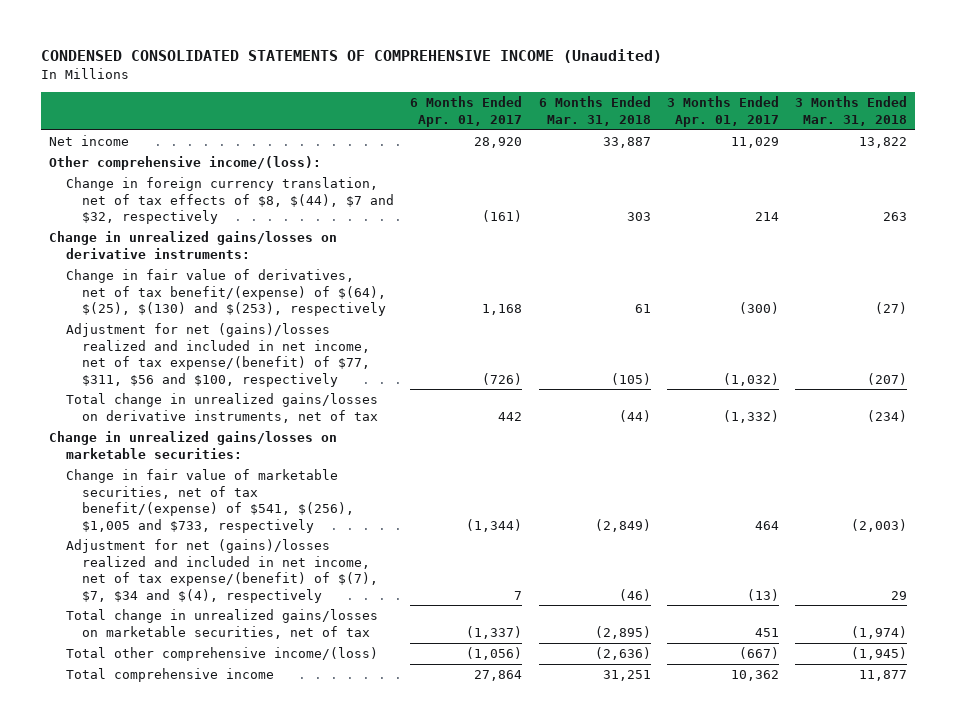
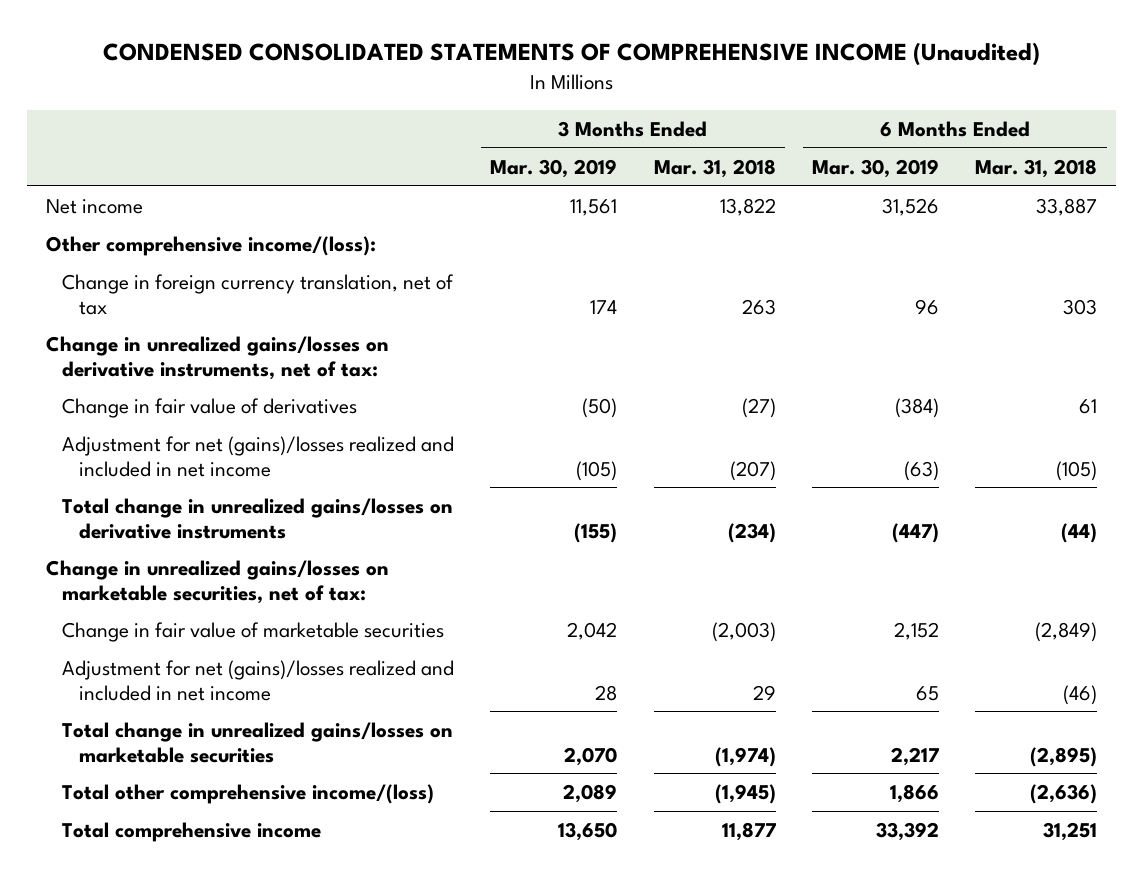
- | 6 Months Ended Apr. 01, 2017 | 6 Months Ended Mar. 31, 2018 | 3 Months Ended Apr. 01, 2017 | 3 Months Ended Mar. 31, 2018
+ | 3 Months Ended Mar. 30, 2019 | 3 Months Ended Mar. 31, 2018 | 6 Months Ended Mar. 30, 2019 | 6 Months Ended Mar. 31, 2018
- Change in foreign currency translation, net of tax effects of $8, $(44), $7 and $32, respectively | (161) | 303 | 214 | 263
- Change in unrealized gains/losses on derivative instruments:
- Change in fair value of derivatives, net of tax benefit/(expense) of $(64), $(25), $(130) and $(253), respectively | 1,168 | 61 | (300) | (27)
- Adjustment for net (gains)/losses realized and included in net income, net of tax expense/(benefit) of $77, $311, $56 and $100, respectively | (726) | (105) | (1,032) | (207)
- Total change in unrealized gains/losses on derivative instruments, net of tax | 442 | (44) | (1,332) | (234)
- Change in unrealized gains/losses on marketable securities:
- Change in fair value of marketable securities, net of tax benefit/(expense) of $541, $(256), $1,005 and $733, respectively | (1,344) | (2,849) | 464 | (2,003)
- Adjustment for net (gains)/losses realized and included in net income, net of tax expense/(benefit) of $(7), $7, $34 and $(4), respectively | 7 | (46) | (13) | 29
- Total change in unrealized gains/losses on marketable securities, net of tax | (1,337) | (2,895) | 451 | (1,974)
+ Change in foreign currency translation, net of tax | 174 | 263 | 96 | 303
+ Change in unrealized gains/losses on derivative instruments, net of tax:
+ Change in fair value of derivatives | (50) | (27) | (384) | 61
+ Adjustment for net (gains)/losses realized and included in net income | (105) | (207) | (63) | (105)
+ Total change in unrealized gains/losses on derivative instruments | (155) | (234) | (447) | (44)
+ Change in unrealized gains/losses on marketable securities, net of tax:
+ Change in fair value of marketable securities | 2,042 | (2,003) | 2,152 | (2,849)
+ Adjustment for net (gains)/losses realized and included in net income | 28 | 29 | 65 | (46)
+ Total change in unrealized gains/losses on marketable securities | 2,070 | (1,974) | 2,217 | (2,895)

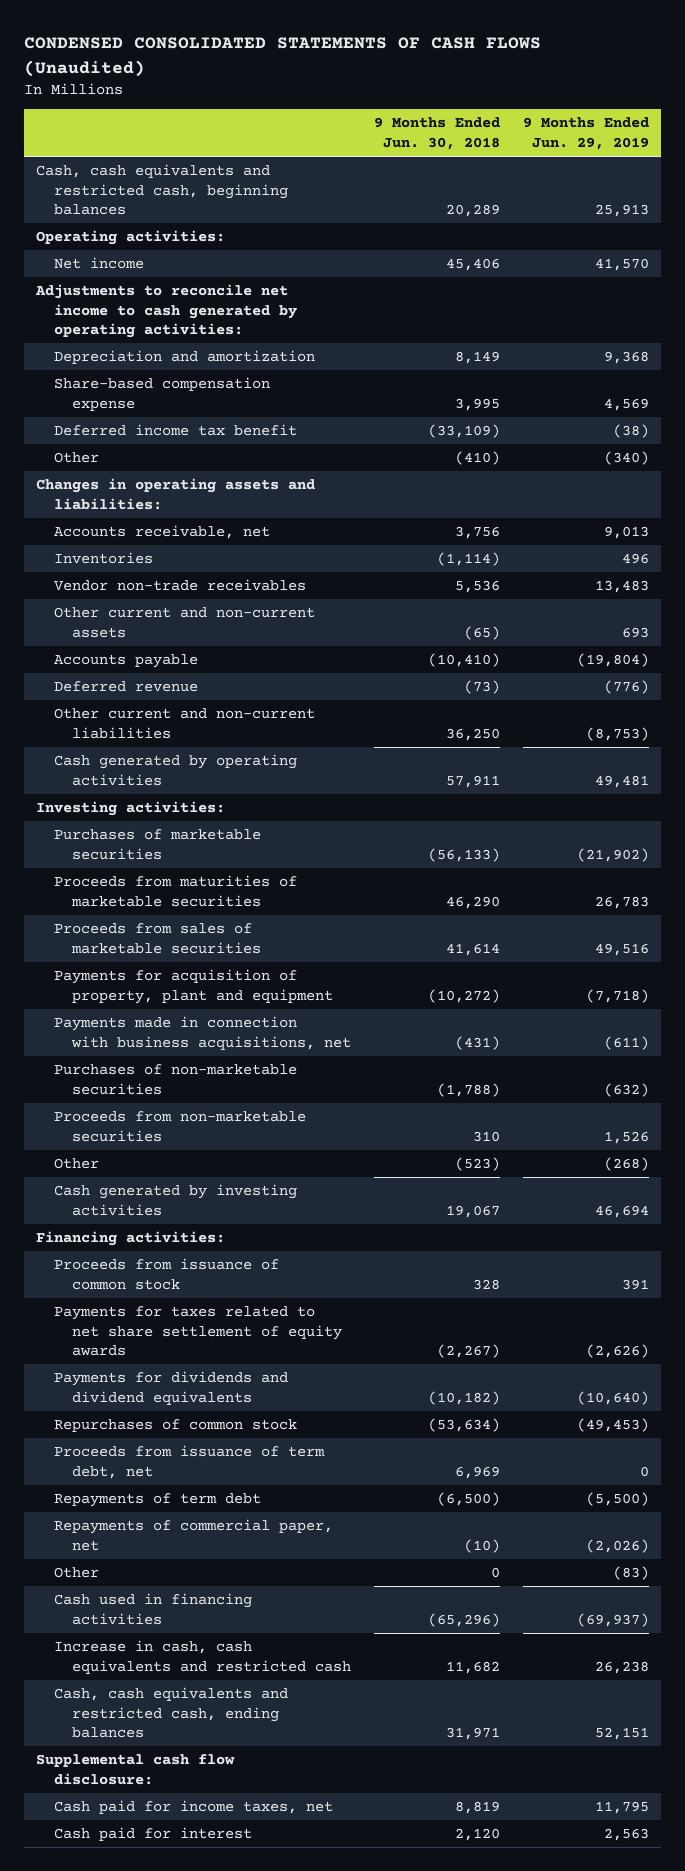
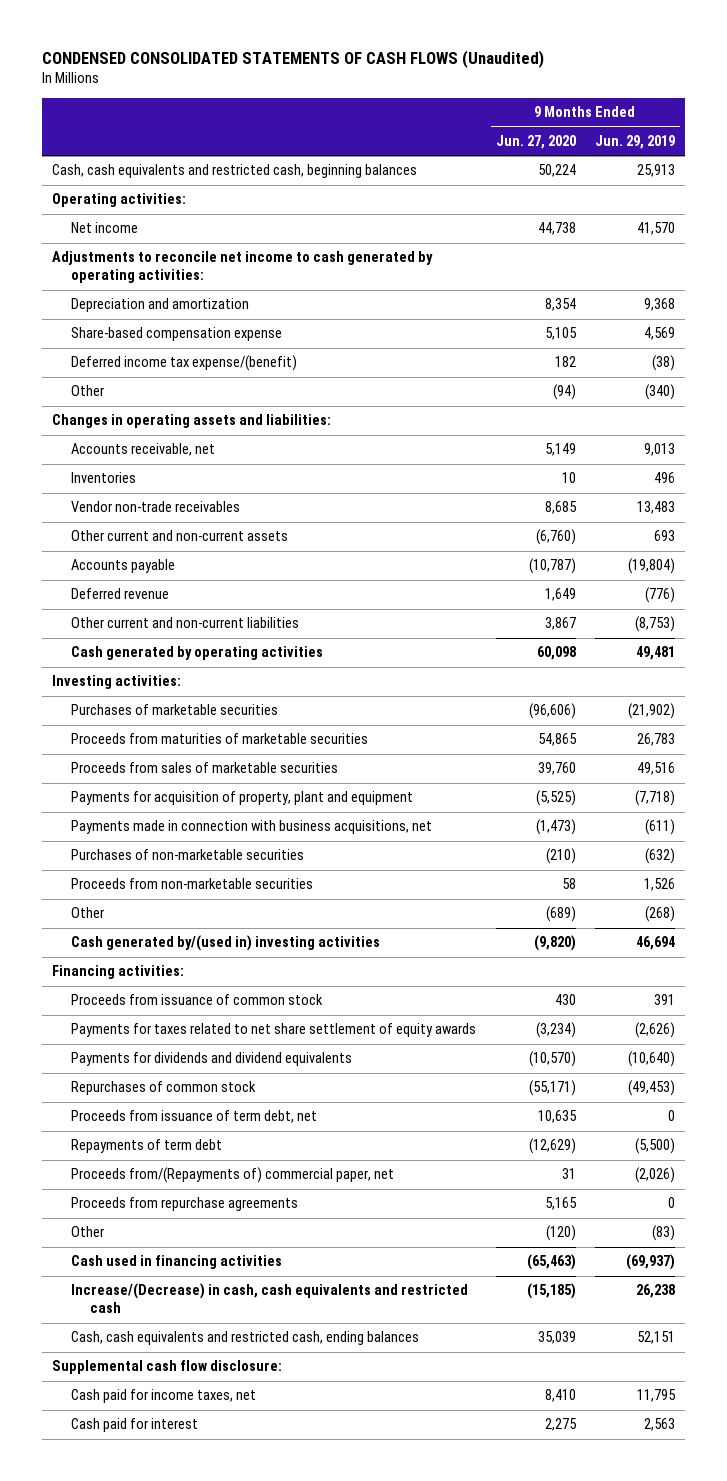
- | 9 Months Ended Jun. 30, 2018 | 9 Months Ended Jun. 29, 2019
+ | 9 Months Ended Jun. 27, 2020 | 9 Months Ended Jun. 29, 2019
- Deferred income tax benefit | (33,109) | (38)
+ Deferred income tax expense/(benefit) | 182 | (38)
- Cash generated by investing activities | 19,067 | 46,694
+ Cash generated by/(used in) investing activities | (9,820) | 46,694
- Repayments of commercial paper, net | (10) | (2,026)
+ Proceeds from/(Repayments of) commercial paper, net | 31 | (2,026)
+ Proceeds from repurchase agreements | 5,165 | 0
- Increase in cash, cash equivalents and restricted cash | 11,682 | 26,238
+ Increase/(Decrease) in cash, cash equivalents and restricted cash | (15,185) | 26,238

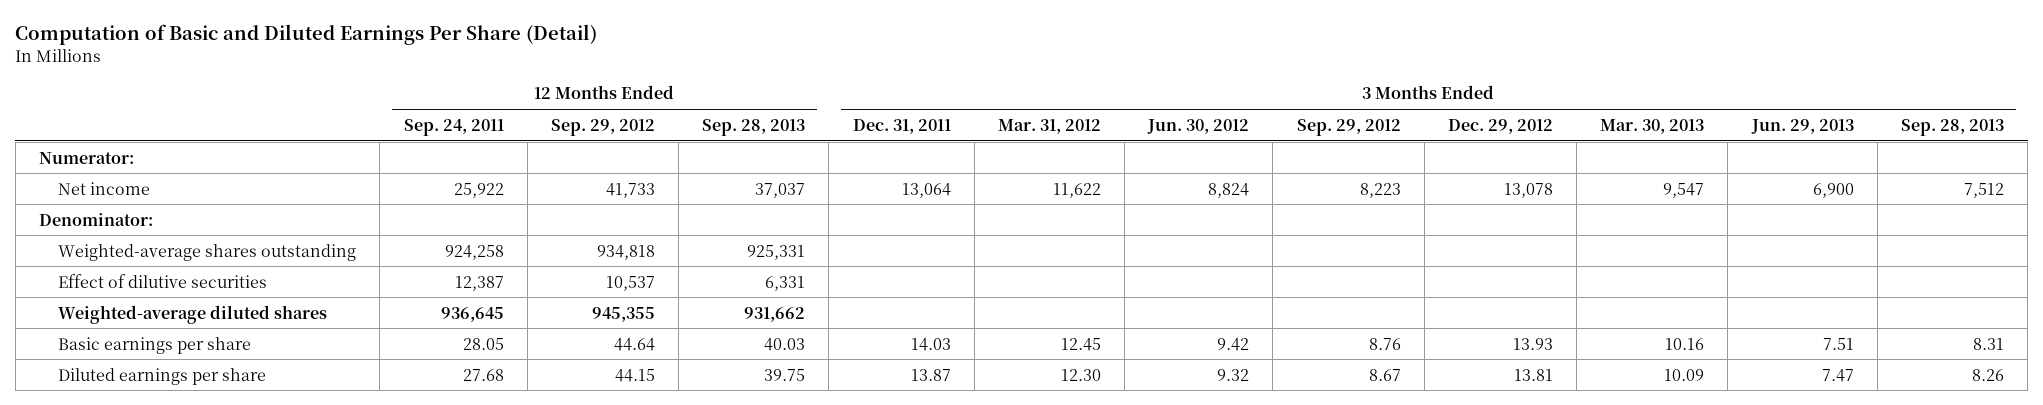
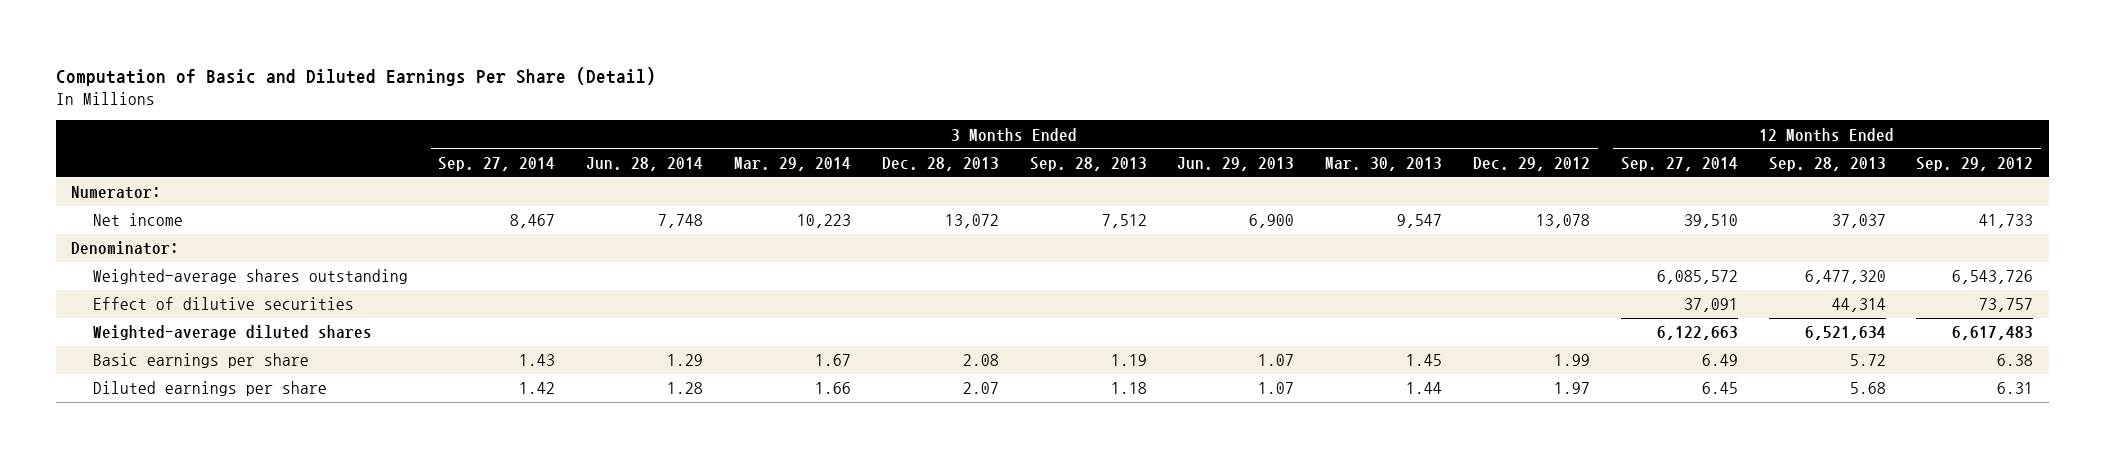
- | 12 Months Ended Sep. 24, 2011 | 12 Months Ended Sep. 29, 2012 | 12 Months Ended Sep. 28, 2013 | 3 Months Ended Dec. 31, 2011 | 3 Months Ended Mar. 31, 2012 | 3 Months Ended Jun. 30, 2012 | 3 Months Ended Sep. 29, 2012 | 3 Months Ended Dec. 29, 2012 | 3 Months Ended Mar. 30, 2013 | 3 Months Ended Jun. 29, 2013 | 3 Months Ended Sep. 28, 2013
+ | 3 Months Ended Sep. 27, 2014 | 3 Months Ended Jun. 28, 2014 | 3 Months Ended Mar. 29, 2014 | 3 Months Ended Dec. 28, 2013 | 3 Months Ended Sep. 28, 2013 | 3 Months Ended Jun. 29, 2013 | 3 Months Ended Mar. 30, 2013 | 3 Months Ended Dec. 29, 2012 | 12 Months Ended Sep. 27, 2014 | 12 Months Ended Sep. 28, 2013 | 12 Months Ended Sep. 29, 2012
- Weighted-average shares outstanding | 924,258 | 934,818 | 925,331 | | | | | | | |
- Effect of dilutive securities | 12,387 | 10,537 | 6,331 | | | | | | | |
- Weighted-average diluted shares | 936,645 | 945,355 | 931,662 | | | | | | | |
- Basic earnings per share | 28.05 | 44.64 | 40.03 | 14.03 | 12.45 | 9.42 | 8.76 | 13.93 | 10.16 | 7.51 | 8.31
- Diluted earnings per share | 27.68 | 44.15 | 39.75 | 13.87 | 12.30 | 9.32 | 8.67 | 13.81 | 10.09 | 7.47 | 8.26
+ Weighted-average shares outstanding | | | | | | | | | 6,085,572 | 6,477,320 | 6,543,726
+ Effect of dilutive securities | | | | | | | | | 37,091 | 44,314 | 73,757
+ Weighted-average diluted shares | | | | | | | | | 6,122,663 | 6,521,634 | 6,617,483
+ Basic earnings per share | 1.43 | 1.29 | 1.67 | 2.08 | 1.19 | 1.07 | 1.45 | 1.99 | 6.49 | 5.72 | 6.38
+ Diluted earnings per share | 1.42 | 1.28 | 1.66 | 2.07 | 1.18 | 1.07 | 1.44 | 1.97 | 6.45 | 5.68 | 6.31

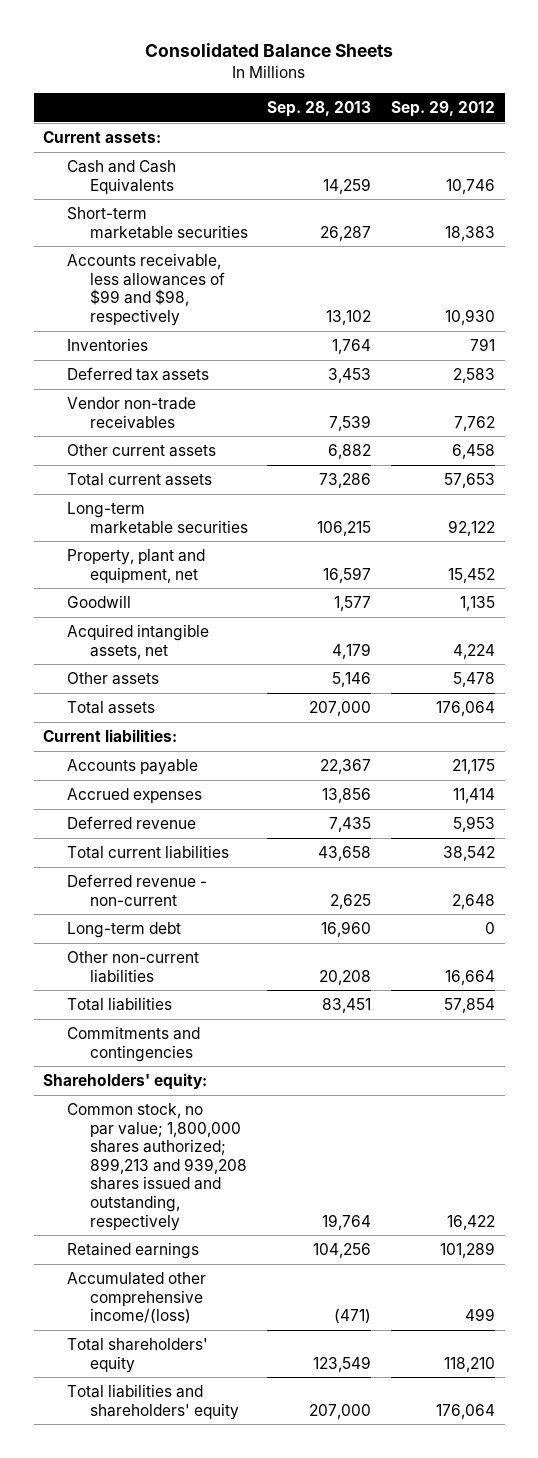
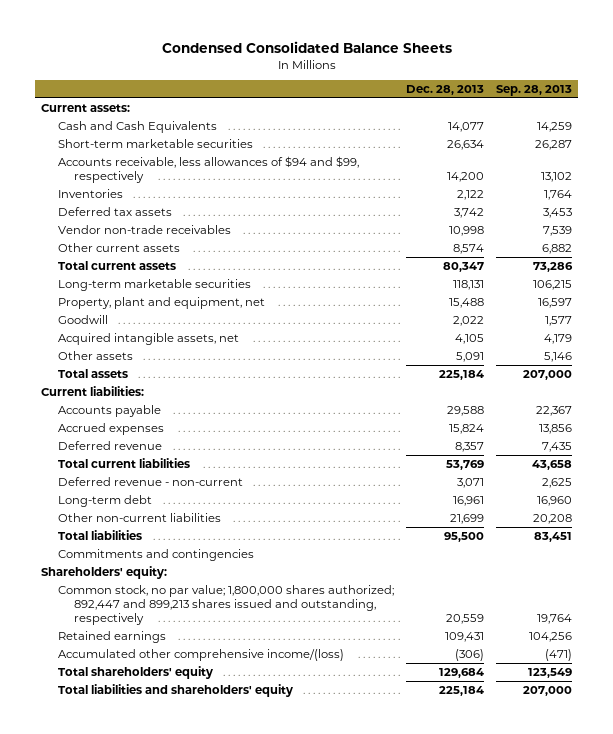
- Consolidated Balance Sheets
+ Condensed Consolidated Balance Sheets
- | Sep. 28, 2013 | Sep. 29, 2012
+ | Dec. 28, 2013 | Sep. 28, 2013
- Accounts receivable, less allowances of $99 and $98, respectively | 13,102 | 10,930
+ Accounts receivable, less allowances of $94 and $99, respectively | 14,200 | 13,102
- Common stock, no par value; 1,800,000 shares authorized; 899,213 and 939,208 shares issued and outstanding, respectively | 19,764 | 16,422
+ Common stock, no par value; 1,800,000 shares authorized; 892,447 and 899,213 shares issued and outstanding, respectively | 20,559 | 19,764

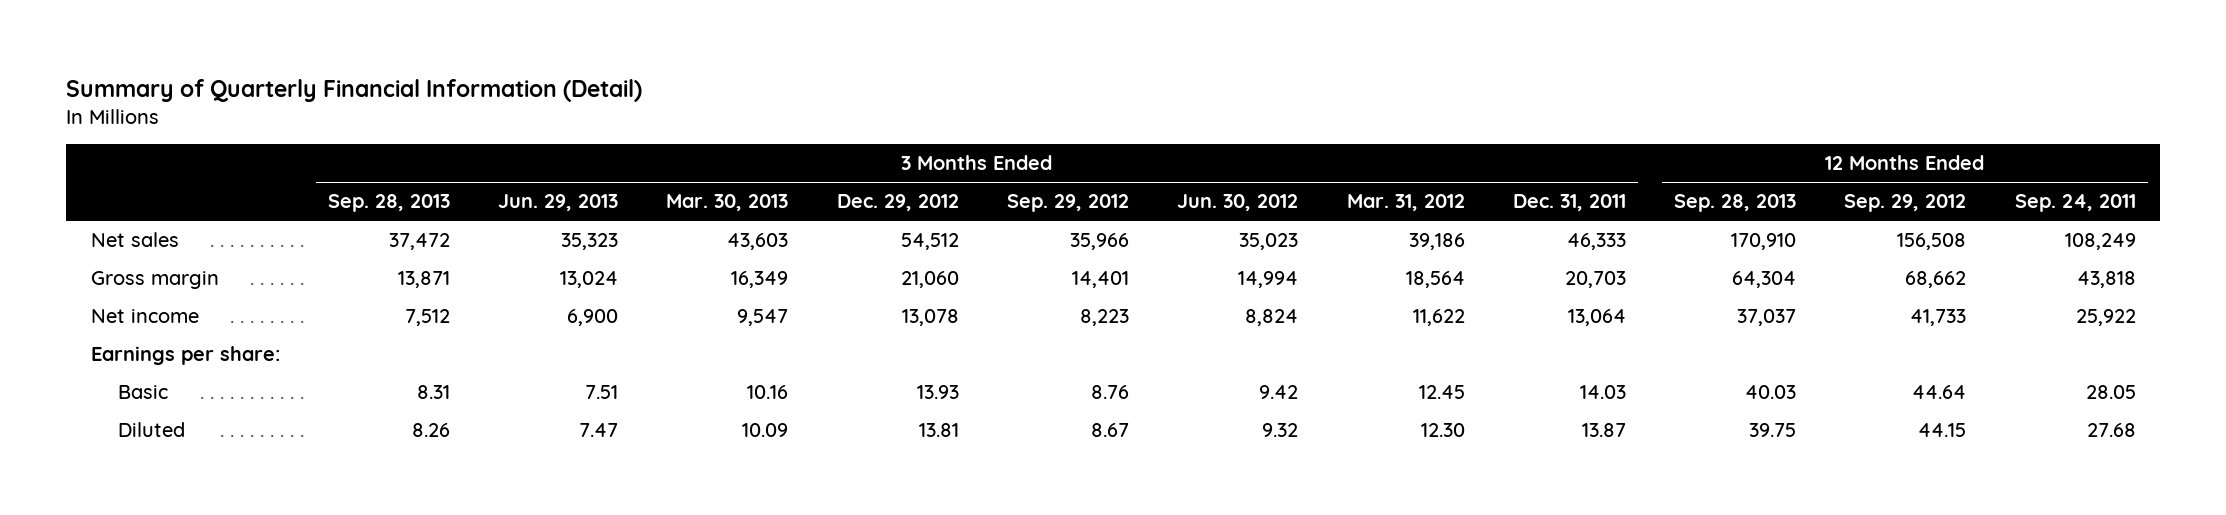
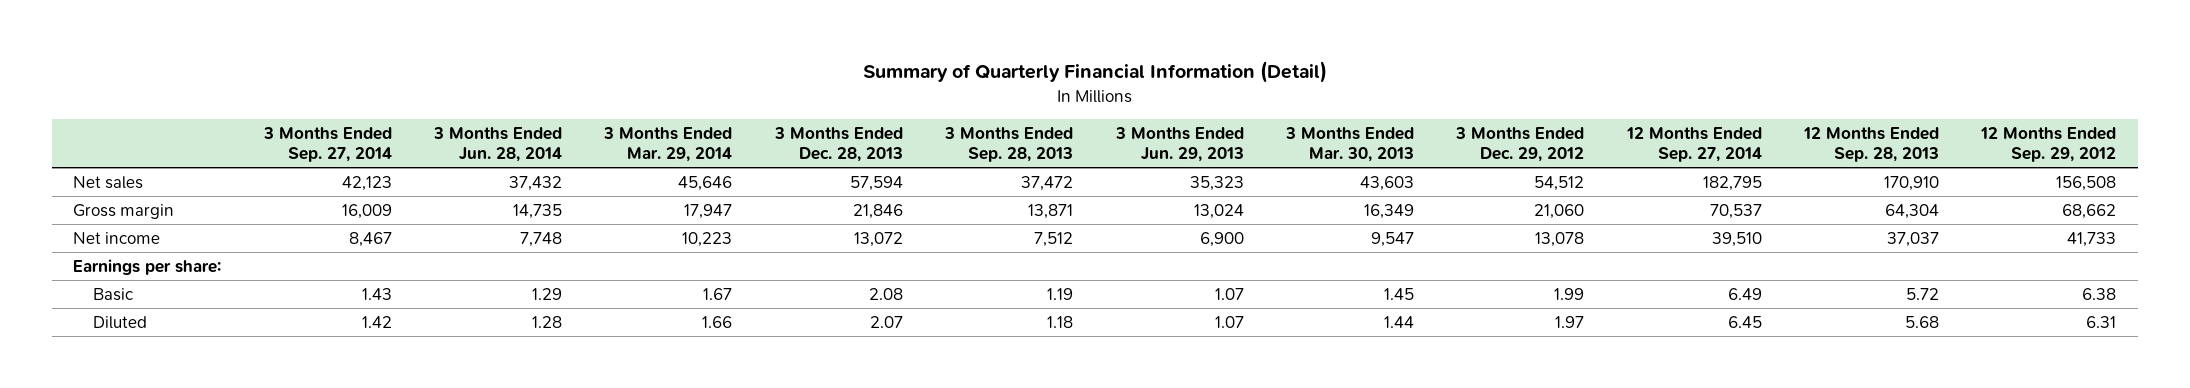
- | 3 Months Ended Sep. 28, 2013 | 3 Months Ended Jun. 29, 2013 | 3 Months Ended Mar. 30, 2013 | 3 Months Ended Dec. 29, 2012 | 3 Months Ended Sep. 29, 2012 | 3 Months Ended Jun. 30, 2012 | 3 Months Ended Mar. 31, 2012 | 3 Months Ended Dec. 31, 2011 | 12 Months Ended Sep. 28, 2013 | 12 Months Ended Sep. 29, 2012 | 12 Months Ended Sep. 24, 2011
+ | 3 Months Ended Sep. 27, 2014 | 3 Months Ended Jun. 28, 2014 | 3 Months Ended Mar. 29, 2014 | 3 Months Ended Dec. 28, 2013 | 3 Months Ended Sep. 28, 2013 | 3 Months Ended Jun. 29, 2013 | 3 Months Ended Mar. 30, 2013 | 3 Months Ended Dec. 29, 2012 | 12 Months Ended Sep. 27, 2014 | 12 Months Ended Sep. 28, 2013 | 12 Months Ended Sep. 29, 2012
- Basic | 8.31 | 7.51 | 10.16 | 13.93 | 8.76 | 9.42 | 12.45 | 14.03 | 40.03 | 44.64 | 28.05
- Diluted | 8.26 | 7.47 | 10.09 | 13.81 | 8.67 | 9.32 | 12.30 | 13.87 | 39.75 | 44.15 | 27.68
+ Basic | 1.43 | 1.29 | 1.67 | 2.08 | 1.19 | 1.07 | 1.45 | 1.99 | 6.49 | 5.72 | 6.38
+ Diluted | 1.42 | 1.28 | 1.66 | 2.07 | 1.18 | 1.07 | 1.44 | 1.97 | 6.45 | 5.68 | 6.31

